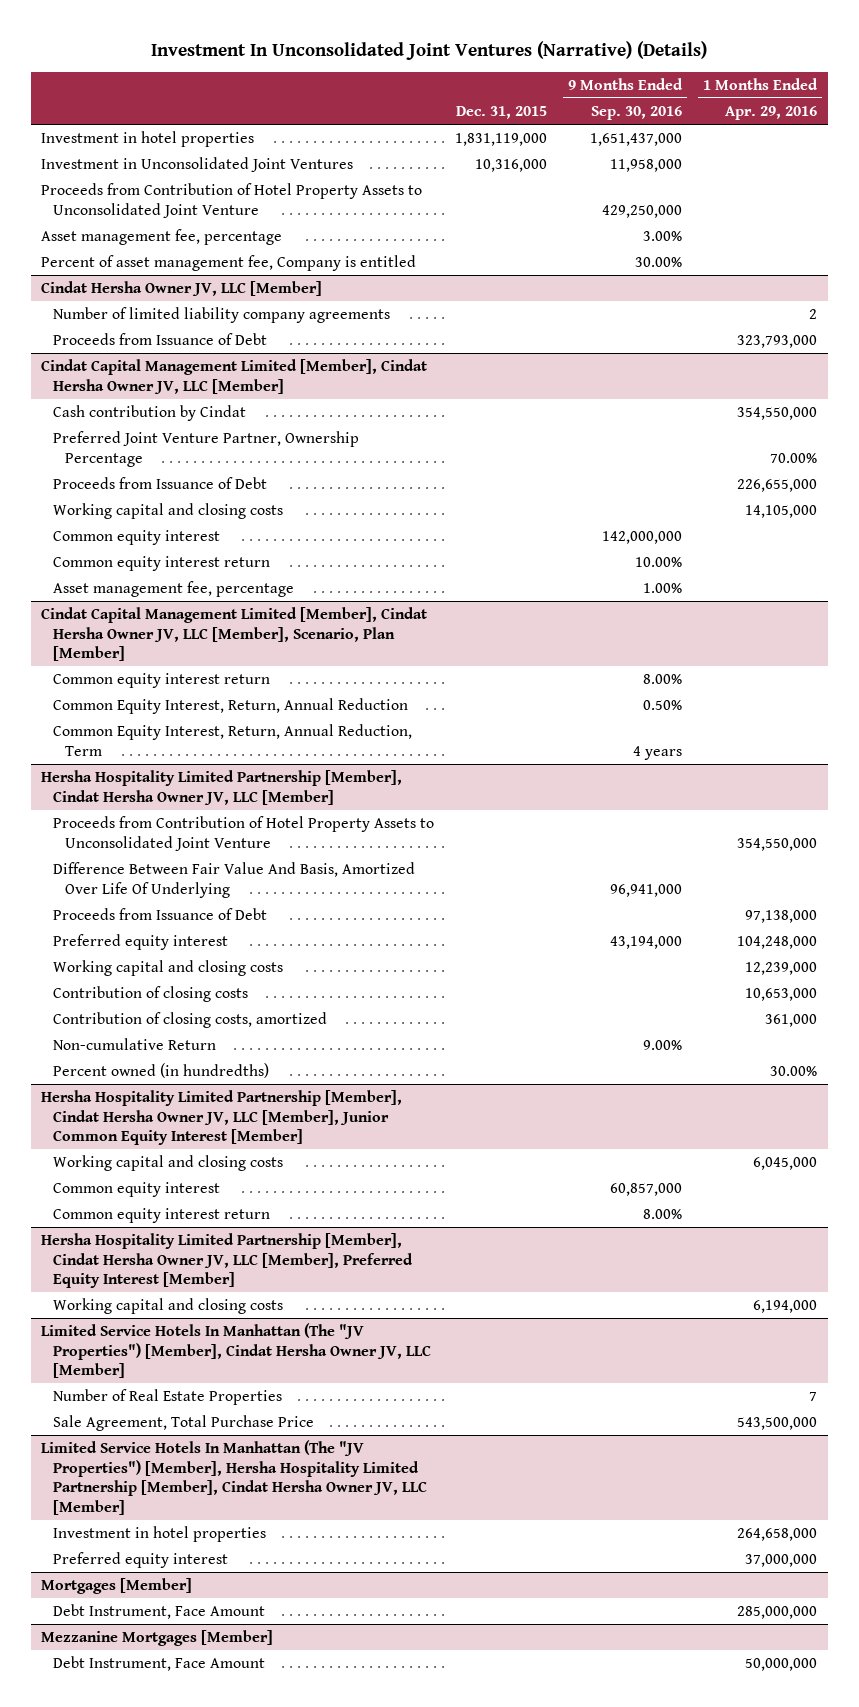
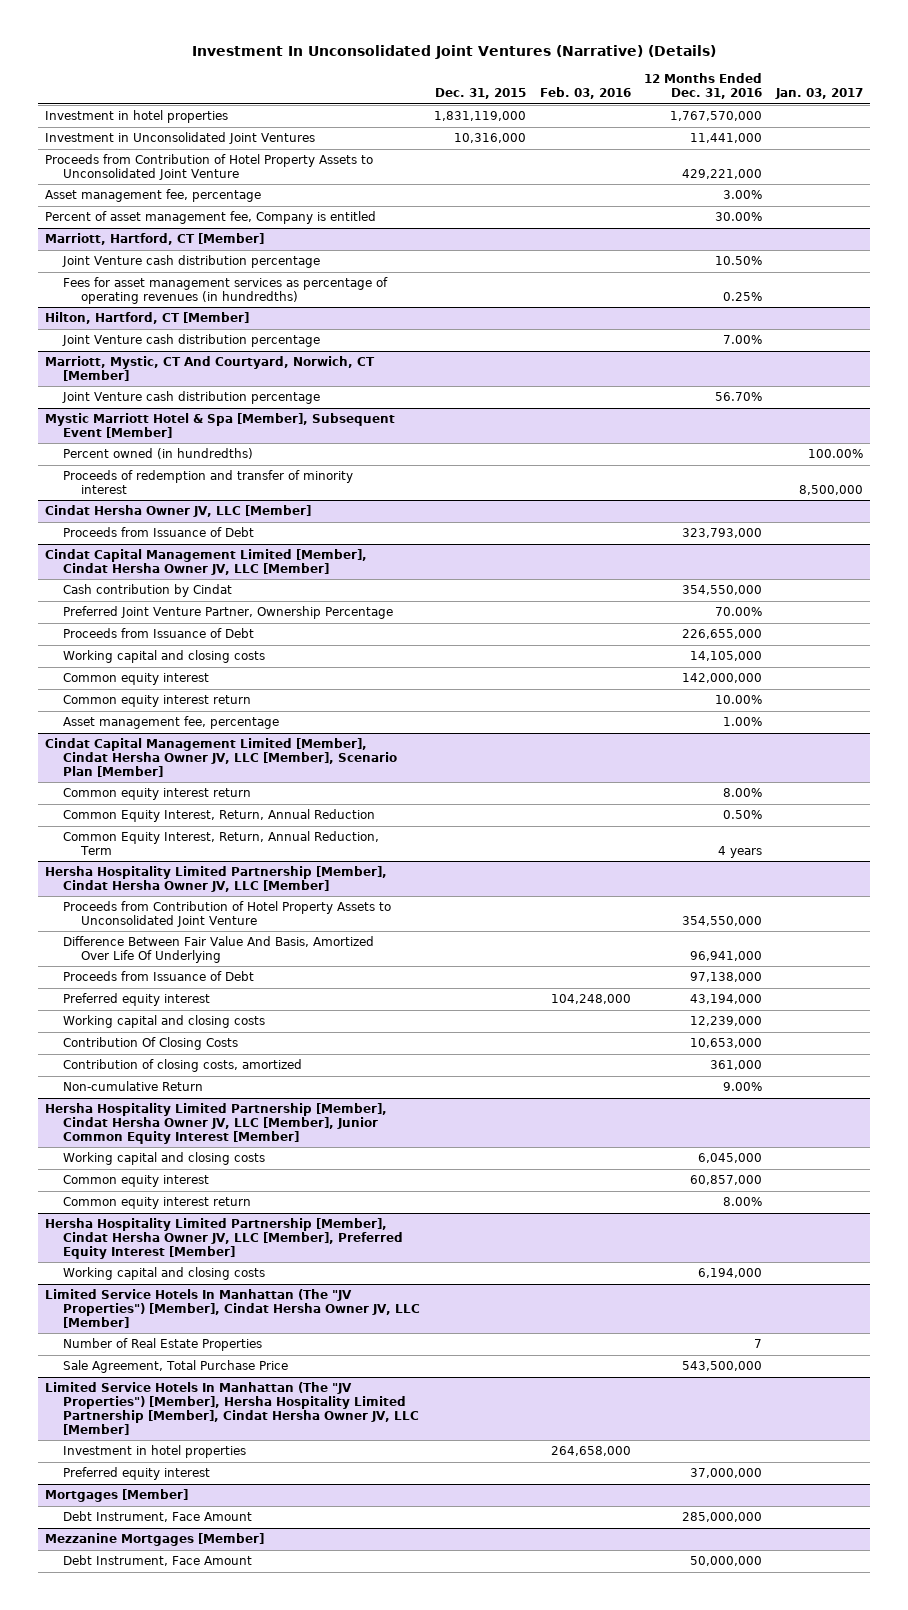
- | Dec. 31, 2015 | 9 Months Ended Sep. 30, 2016 | 1 Months Ended Apr. 29, 2016
+ | Dec. 31, 2015 | Feb. 03, 2016 | 12 Months Ended Dec. 31, 2016 | Jan. 03, 2017
+ Marriott, Hartford, CT [Member]
+ Joint Venture cash distribution percentage | | | 10.50% |
+ Fees for asset management services as percentage of operating revenues (in hundredths) | | | 0.25% |
+ Hilton, Hartford, CT [Member]
+ Joint Venture cash distribution percentage | | | 7.00% |
+ Marriott, Mystic, CT And Courtyard, Norwich, CT [Member]
+ Joint Venture cash distribution percentage | | | 56.70% |
+ Mystic Marriott Hotel & Spa [Member], Subsequent Event [Member]
+ Percent owned (in hundredths) | | | | 100.00%
+ Proceeds of redemption and transfer of minority interest | | | | 8,500,000
@ Cindat Hersha Owner JV, LLC [Member]
- Number of limited liability company agreements | | | 2
- Cindat Capital Management Limited [Member], Cindat Hersha Owner JV, LLC [Member], Scenario, Plan [Member]
+ Cindat Capital Management Limited [Member], Cindat Hersha Owner JV, LLC [Member], Scenario Plan [Member]
@ Hersha Hospitality Limited Partnership [Member], Cindat Hersha Owner JV, LLC [Member]
- Contribution of closing costs | | | 10,653,000
+ Contribution Of Closing Costs | | | 10,653,000 |
- Percent owned (in hundredths) | | | 30.00%

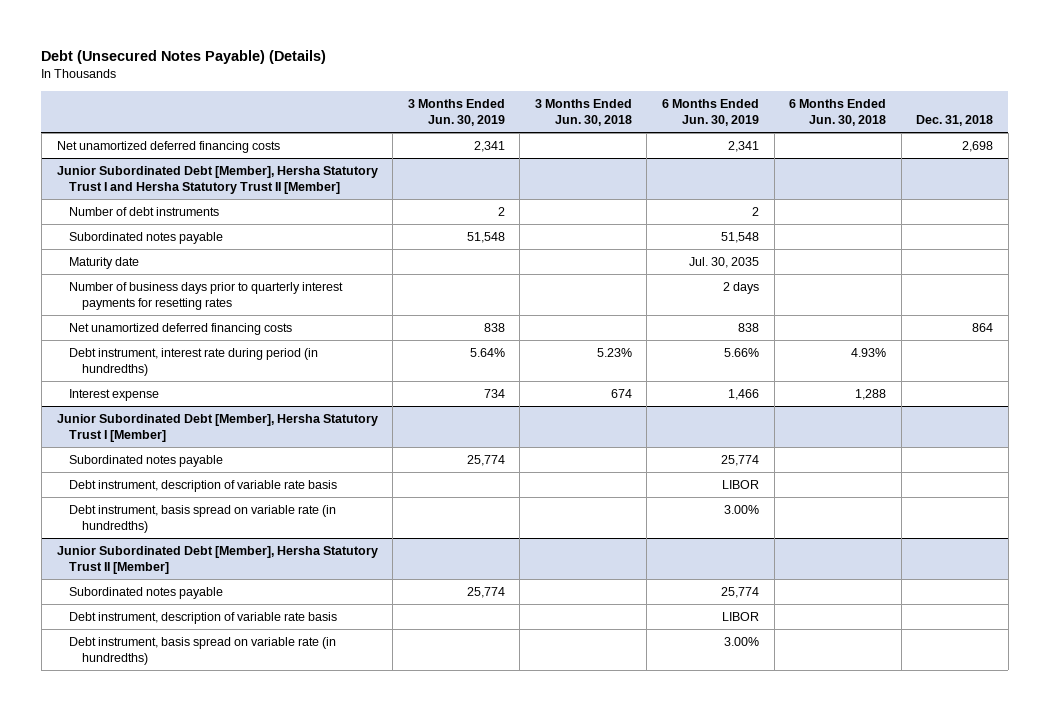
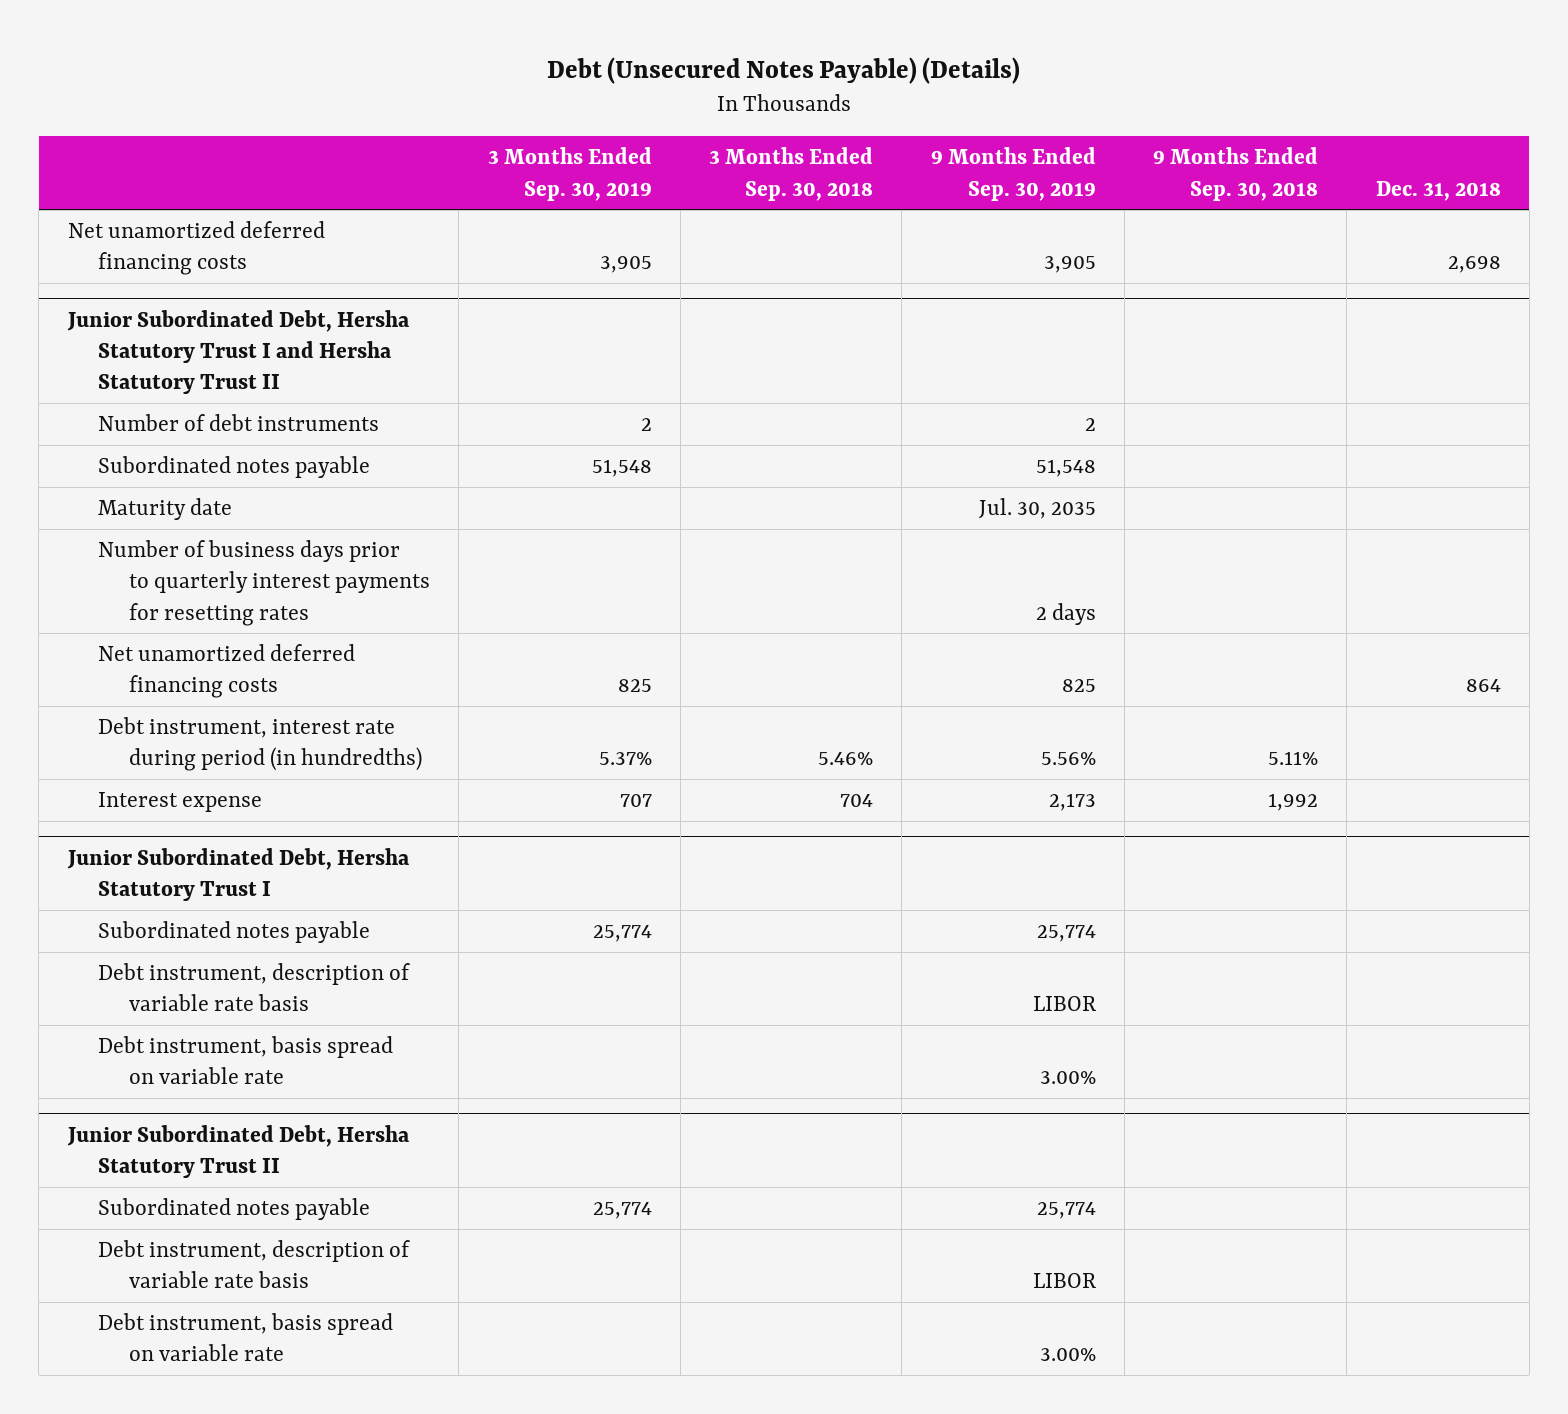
- | 3 Months Ended Jun. 30, 2019 | 3 Months Ended Jun. 30, 2018 | 6 Months Ended Jun. 30, 2019 | 6 Months Ended Jun. 30, 2018 | Dec. 31, 2018
+ | 3 Months Ended Sep. 30, 2019 | 3 Months Ended Sep. 30, 2018 | 9 Months Ended Sep. 30, 2019 | 9 Months Ended Sep. 30, 2018 | Dec. 31, 2018
- Junior Subordinated Debt [Member], Hersha Statutory Trust I and Hersha Statutory Trust II [Member]
+ Junior Subordinated Debt, Hersha Statutory Trust I and Hersha Statutory Trust II
- Junior Subordinated Debt [Member], Hersha Statutory Trust I [Member]
+ Junior Subordinated Debt, Hersha Statutory Trust I
- Debt instrument, basis spread on variable rate (in hundredths) | | | 3.00% | |
- Junior Subordinated Debt [Member], Hersha Statutory Trust II [Member]
+ Debt instrument, basis spread on variable rate | | | 3.00% | |
+ Junior Subordinated Debt, Hersha Statutory Trust II
- Debt instrument, basis spread on variable rate (in hundredths) | | | 3.00% | |
+ Debt instrument, basis spread on variable rate | | | 3.00% | |

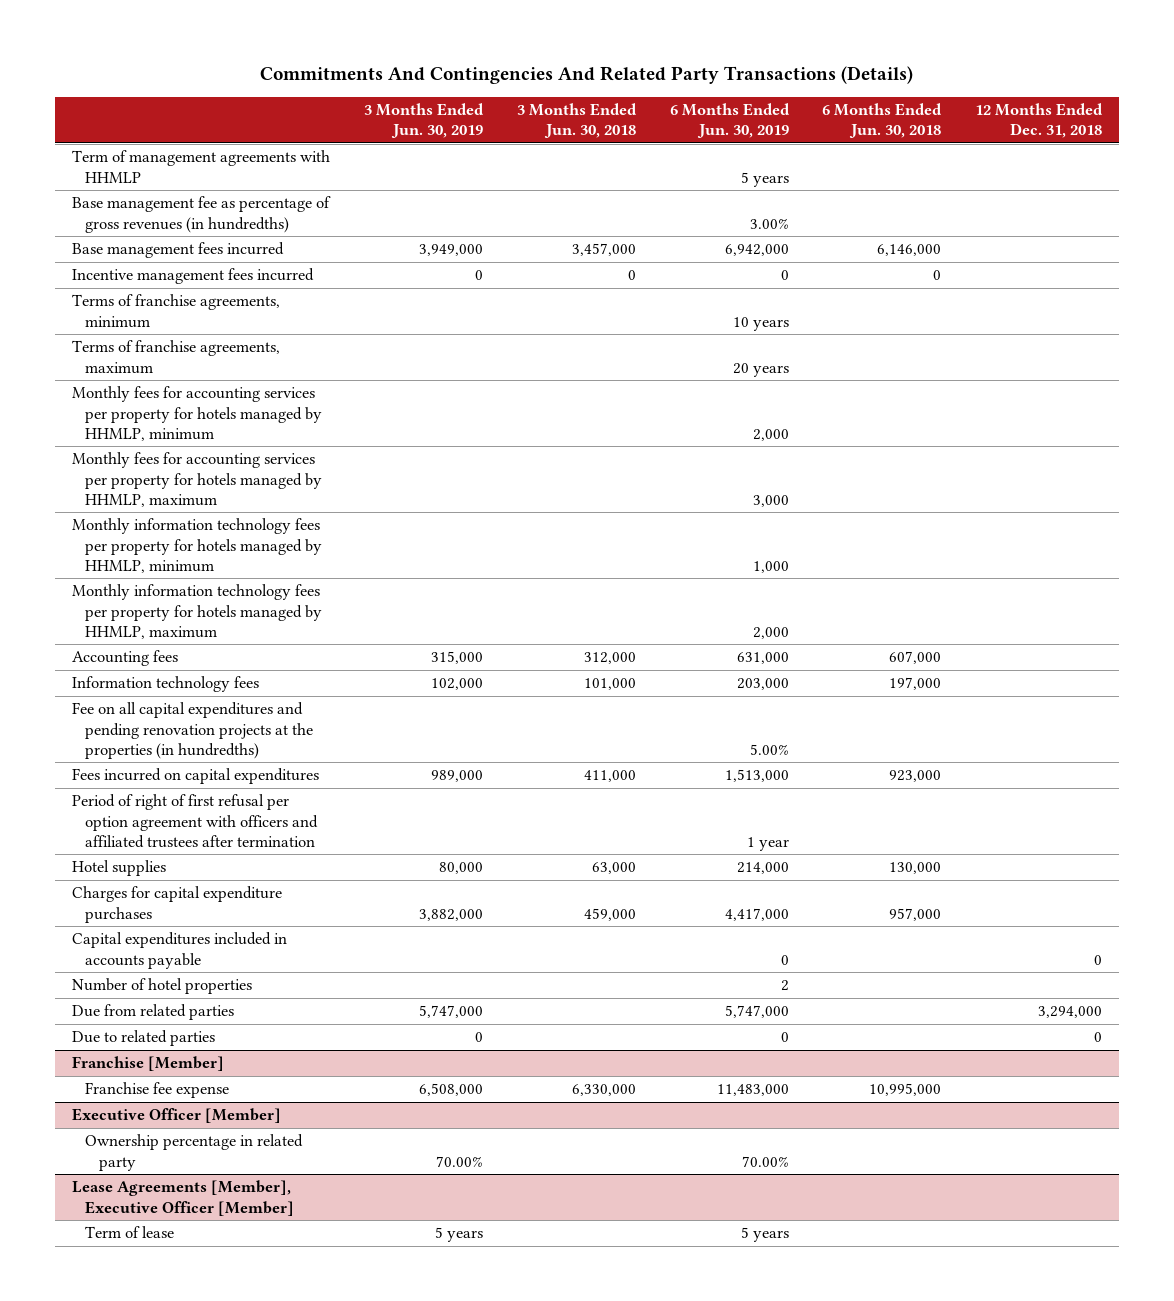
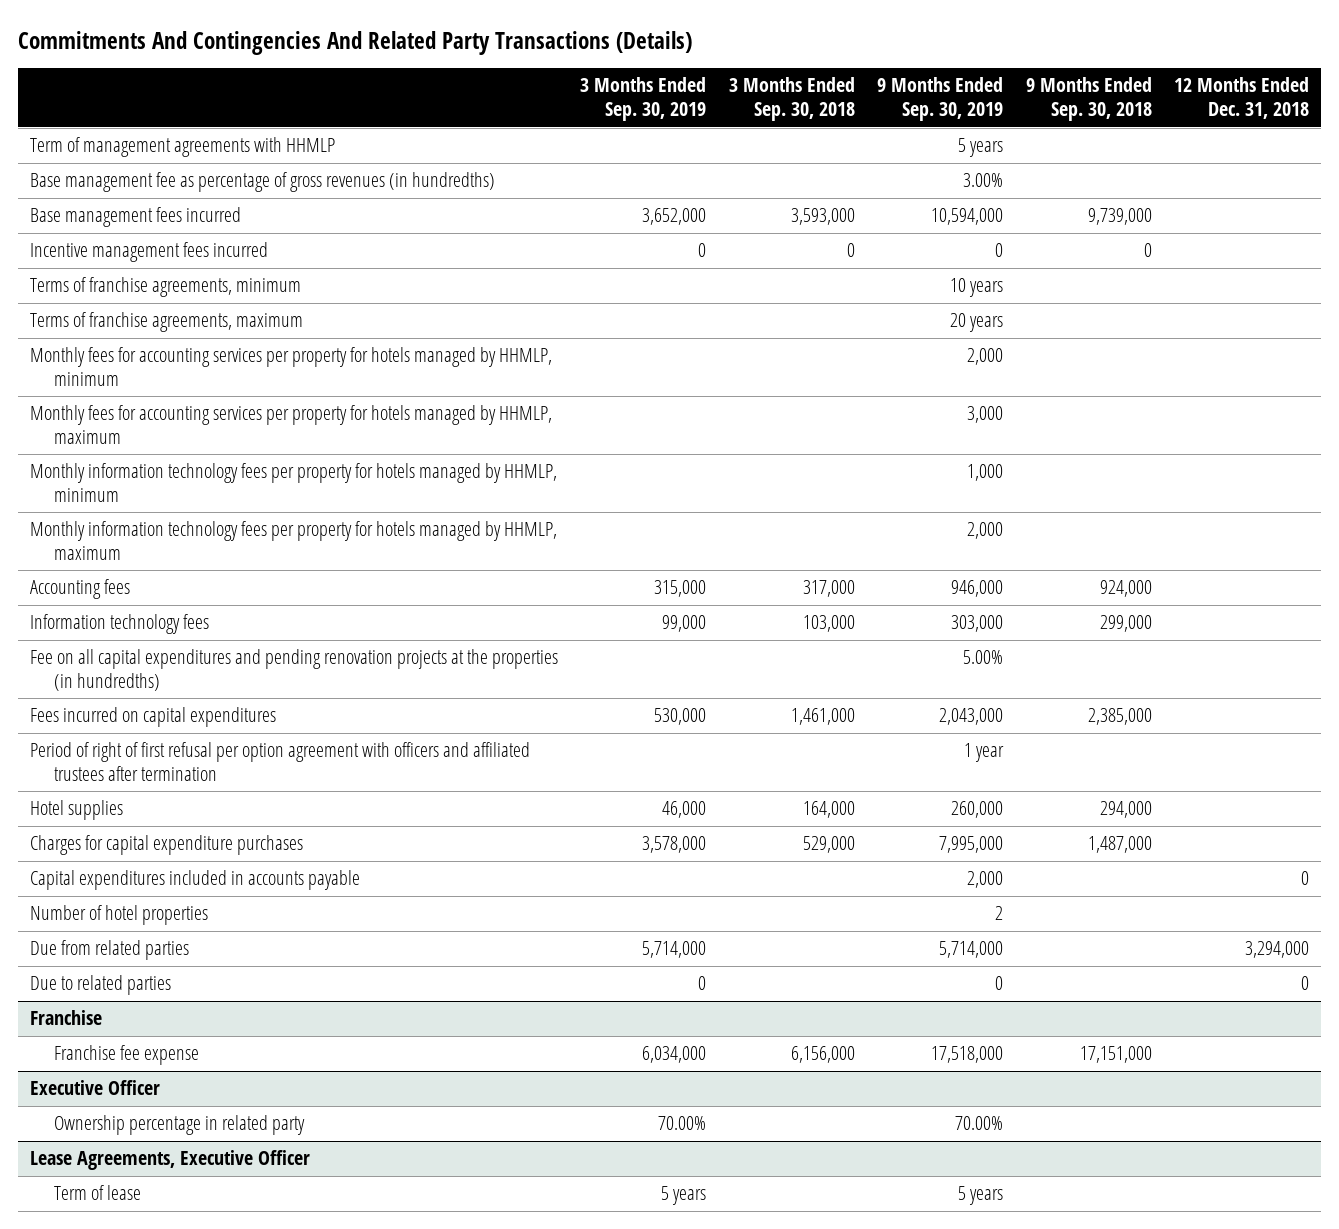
- | 3 Months Ended Jun. 30, 2019 | 3 Months Ended Jun. 30, 2018 | 6 Months Ended Jun. 30, 2019 | 6 Months Ended Jun. 30, 2018 | 12 Months Ended Dec. 31, 2018
+ | 3 Months Ended Sep. 30, 2019 | 3 Months Ended Sep. 30, 2018 | 9 Months Ended Sep. 30, 2019 | 9 Months Ended Sep. 30, 2018 | 12 Months Ended Dec. 31, 2018
- Franchise [Member]
+ Franchise
- Executive Officer [Member]
+ Executive Officer
- Lease Agreements [Member], Executive Officer [Member]
+ Lease Agreements, Executive Officer

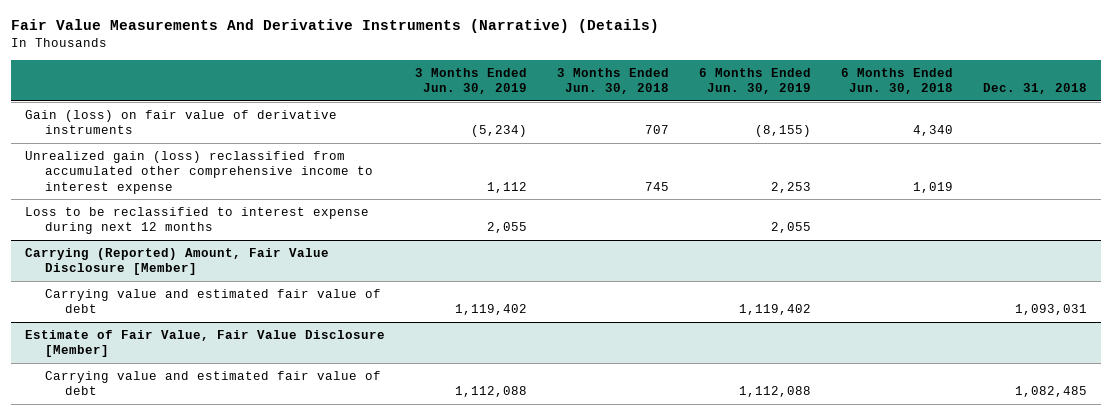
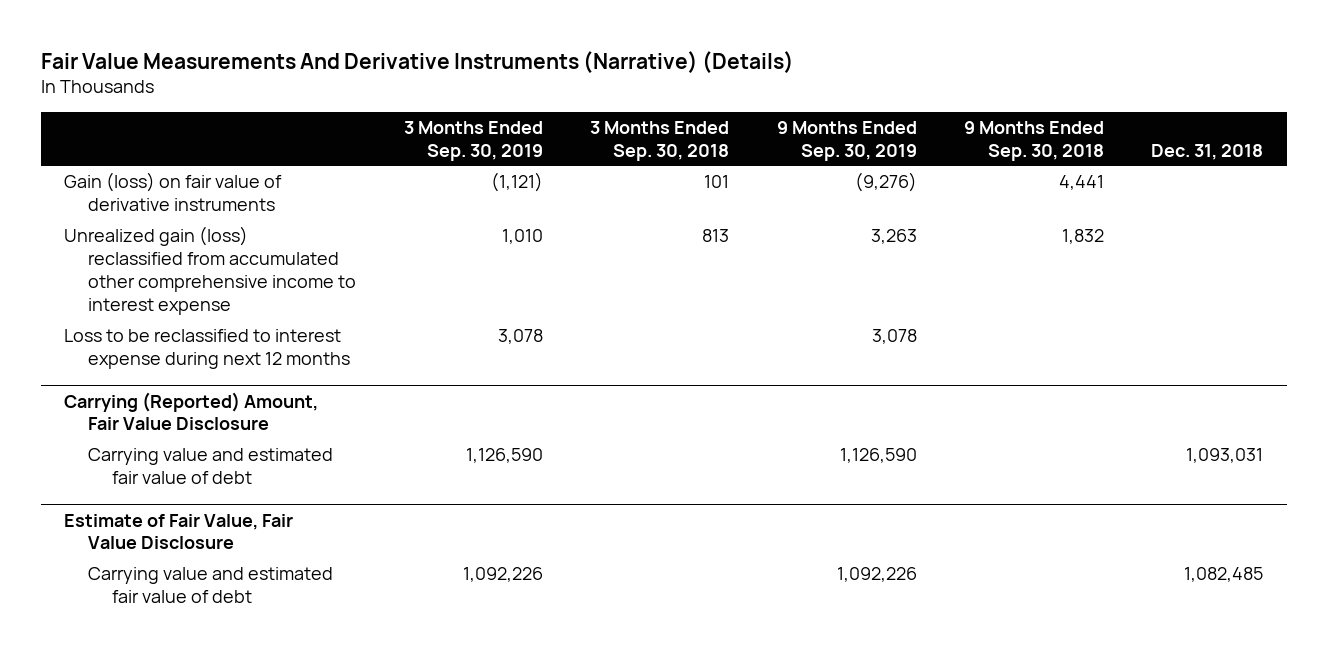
- | 3 Months Ended Jun. 30, 2019 | 3 Months Ended Jun. 30, 2018 | 6 Months Ended Jun. 30, 2019 | 6 Months Ended Jun. 30, 2018 | Dec. 31, 2018
+ | 3 Months Ended Sep. 30, 2019 | 3 Months Ended Sep. 30, 2018 | 9 Months Ended Sep. 30, 2019 | 9 Months Ended Sep. 30, 2018 | Dec. 31, 2018
- Carrying (Reported) Amount, Fair Value Disclosure [Member]
+ Carrying (Reported) Amount, Fair Value Disclosure
- Estimate of Fair Value, Fair Value Disclosure [Member]
+ Estimate of Fair Value, Fair Value Disclosure

